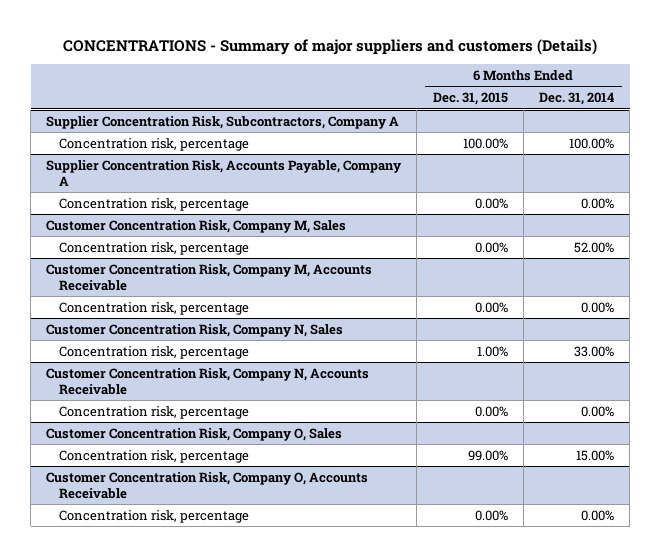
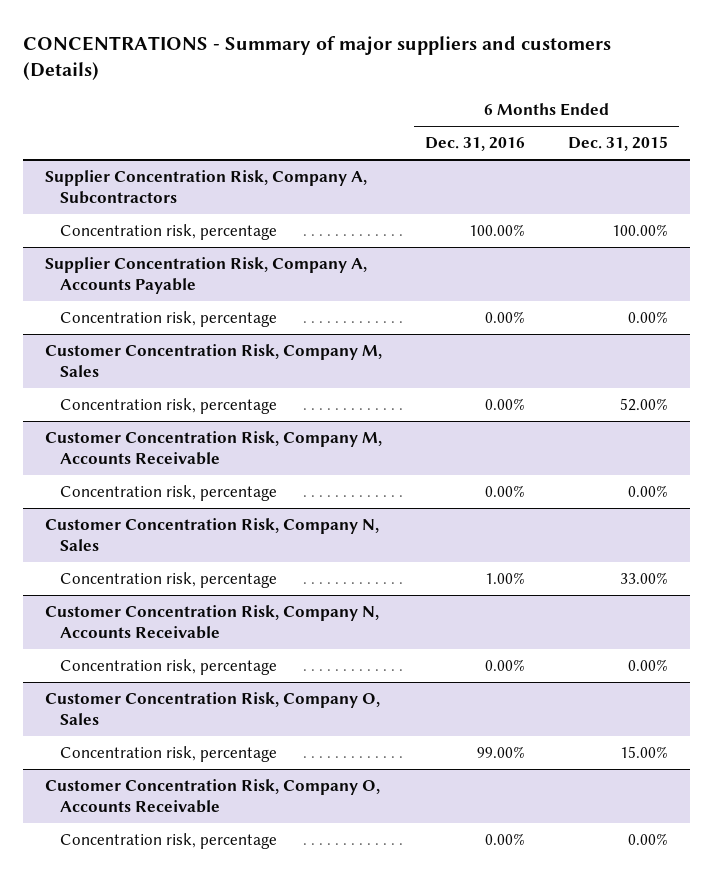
- | 6 Months Ended Dec. 31, 2015 | 6 Months Ended Dec. 31, 2014
+ | 6 Months Ended Dec. 31, 2016 | 6 Months Ended Dec. 31, 2015
- Supplier Concentration Risk, Subcontractors, Company A
+ Supplier Concentration Risk, Company A, Subcontractors
- Supplier Concentration Risk, Accounts Payable, Company A
+ Supplier Concentration Risk, Company A, Accounts Payable
@ Customer Concentration Risk, Company M, Sales
- Concentration risk, percentage | 0.00% | 52.00%
+ Concentration risk, percentage | 0.00% | 52.00%
@ Customer Concentration Risk, Company N, Sales
- Concentration risk, percentage | 1.00% | 33.00%
+ Concentration risk, percentage | 1.00% | 33.00%
@ Customer Concentration Risk, Company O, Sales
- Concentration risk, percentage | 99.00% | 15.00%
+ Concentration risk, percentage | 99.00% | 15.00%

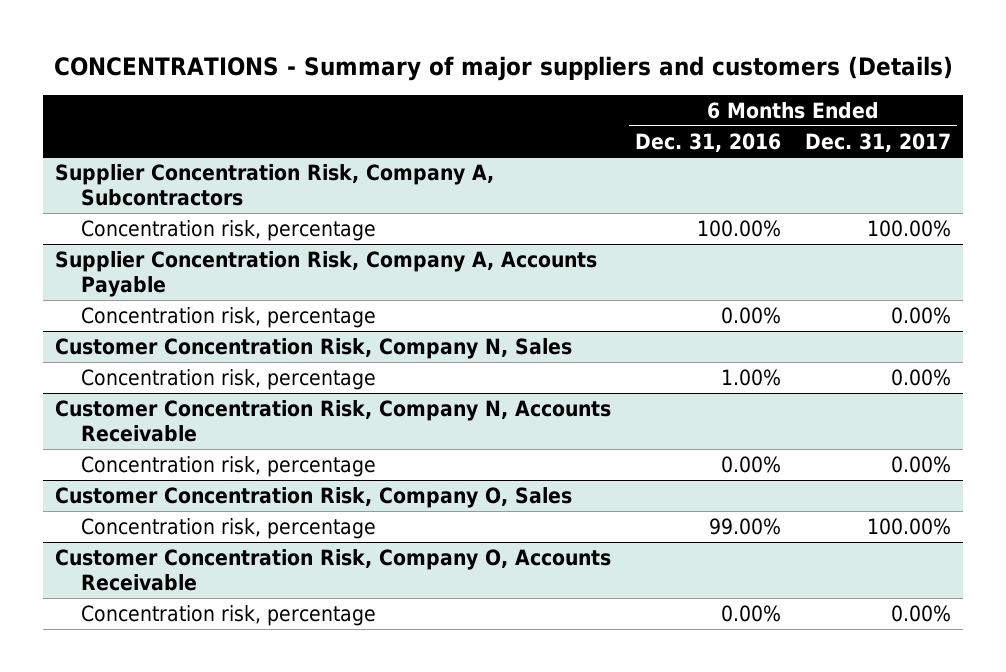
- | 6 Months Ended Dec. 31, 2016 | 6 Months Ended Dec. 31, 2015
+ | 6 Months Ended Dec. 31, 2016 | 6 Months Ended Dec. 31, 2017
- Customer Concentration Risk, Company M, Sales
- Concentration risk, percentage | 0.00% | 52.00%
- Customer Concentration Risk, Company M, Accounts Receivable
- Concentration risk, percentage | 0.00% | 0.00%

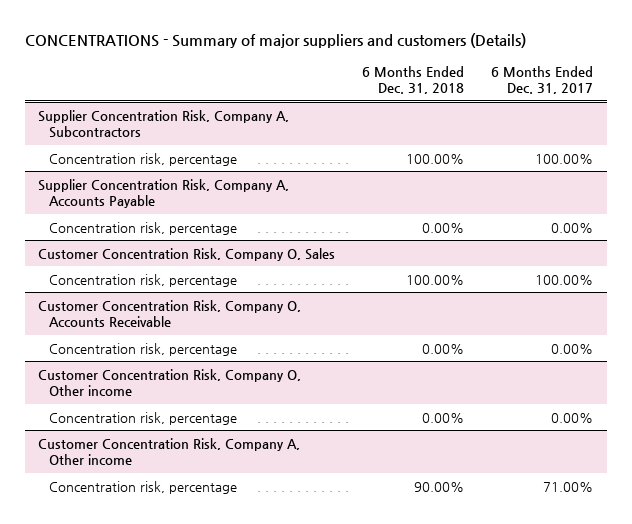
- | 6 Months Ended Dec. 31, 2016 | 6 Months Ended Dec. 31, 2017
+ | 6 Months Ended Dec. 31, 2018 | 6 Months Ended Dec. 31, 2017
- Customer Concentration Risk, Company N, Sales
- Concentration risk, percentage | 1.00% | 0.00%
- Customer Concentration Risk, Company N, Accounts Receivable
- Concentration risk, percentage | 0.00% | 0.00%
+ Customer Concentration Risk, Company O, Other income
+ Concentration risk, percentage | 0.00% | 0.00%
+ Customer Concentration Risk, Company A, Other income
+ Concentration risk, percentage | 90.00% | 71.00%

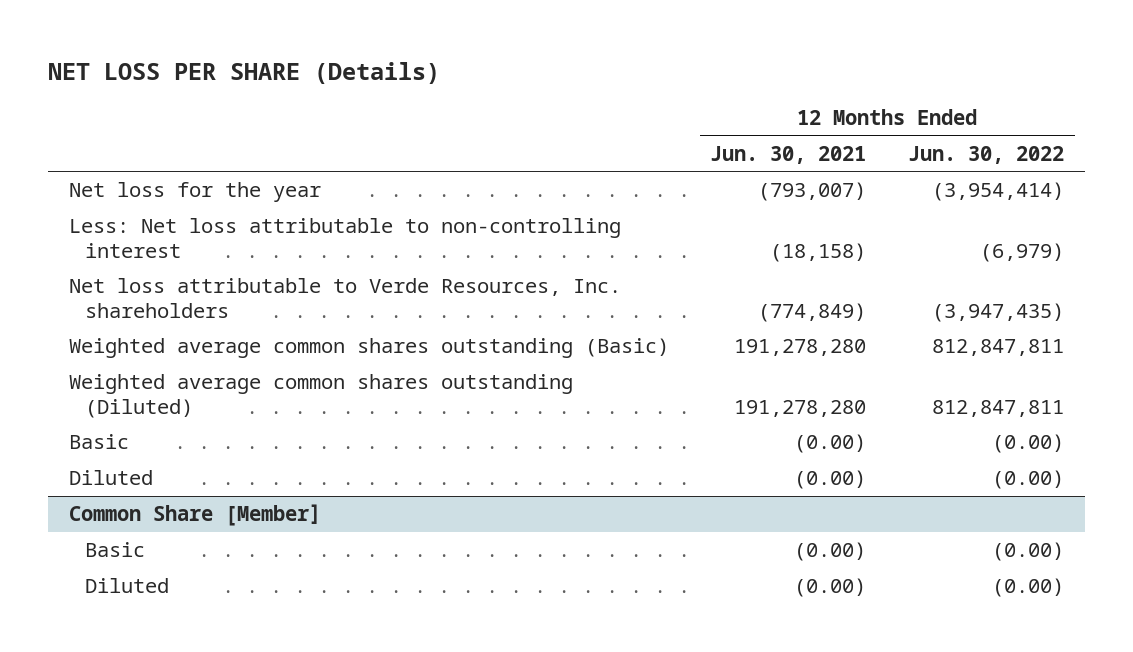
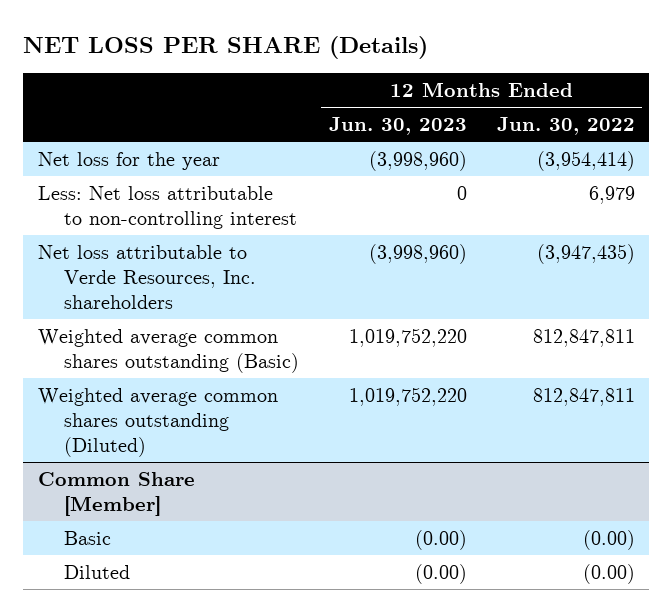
- | 12 Months Ended Jun. 30, 2021 | 12 Months Ended Jun. 30, 2022
+ | 12 Months Ended Jun. 30, 2023 | 12 Months Ended Jun. 30, 2022
- Less: Net loss attributable to non-controlling interest | (18,158) | (6,979)
+ Less: Net loss attributable to non-controlling interest | 0 | 6,979
- Basic | (0.00) | (0.00)
- Diluted | (0.00) | (0.00)

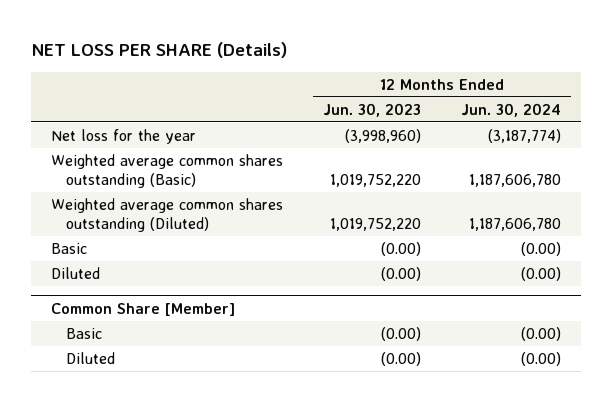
- | 12 Months Ended Jun. 30, 2023 | 12 Months Ended Jun. 30, 2022
+ | 12 Months Ended Jun. 30, 2023 | 12 Months Ended Jun. 30, 2024
- Less: Net loss attributable to non-controlling interest | 0 | 6,979
- Net loss attributable to Verde Resources, Inc. shareholders | (3,998,960) | (3,947,435)
+ Basic | (0.00) | (0.00)
+ Diluted | (0.00) | (0.00)

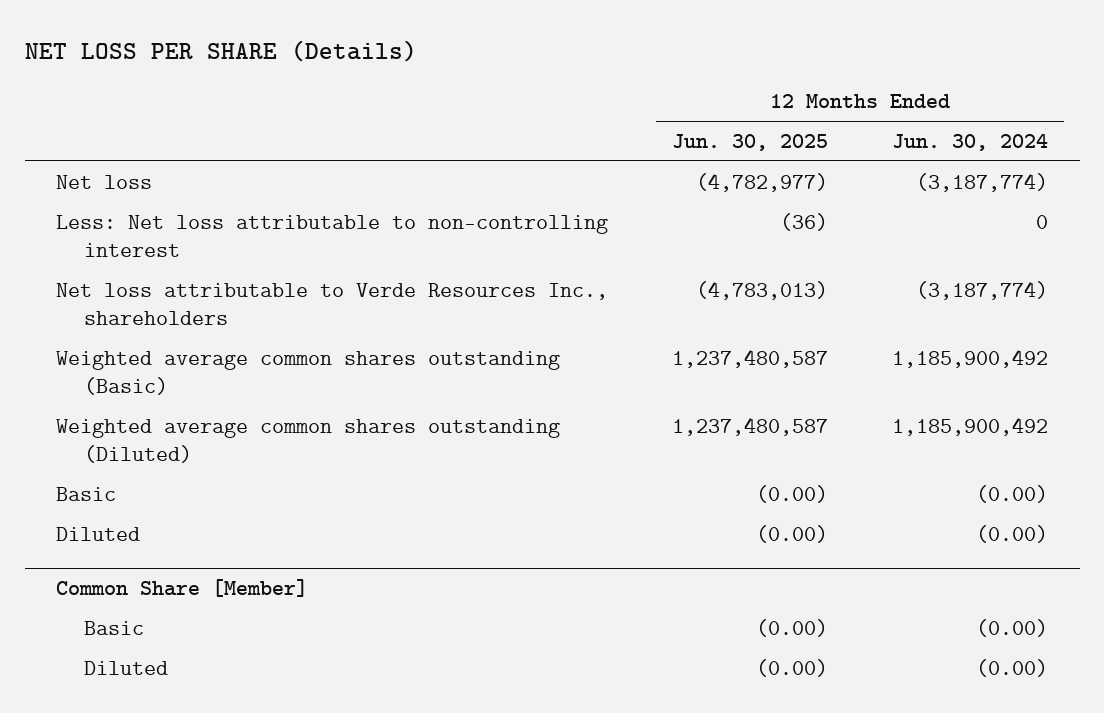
- | 12 Months Ended Jun. 30, 2023 | 12 Months Ended Jun. 30, 2024
+ | 12 Months Ended Jun. 30, 2025 | 12 Months Ended Jun. 30, 2024
- Net loss for the year | (3,998,960) | (3,187,774)
- Weighted average common shares outstanding (Basic) | 1,019,752,220 | 1,187,606,780
- Weighted average common shares outstanding (Diluted) | 1,019,752,220 | 1,187,606,780
+ Net loss | (4,782,977) | (3,187,774)
+ Less: Net loss attributable to non-controlling interest | (36) | 0
+ Net loss attributable to Verde Resources Inc., shareholders | (4,783,013) | (3,187,774)
+ Weighted average common shares outstanding (Basic) | 1,237,480,587 | 1,185,900,492
+ Weighted average common shares outstanding (Diluted) | 1,237,480,587 | 1,185,900,492

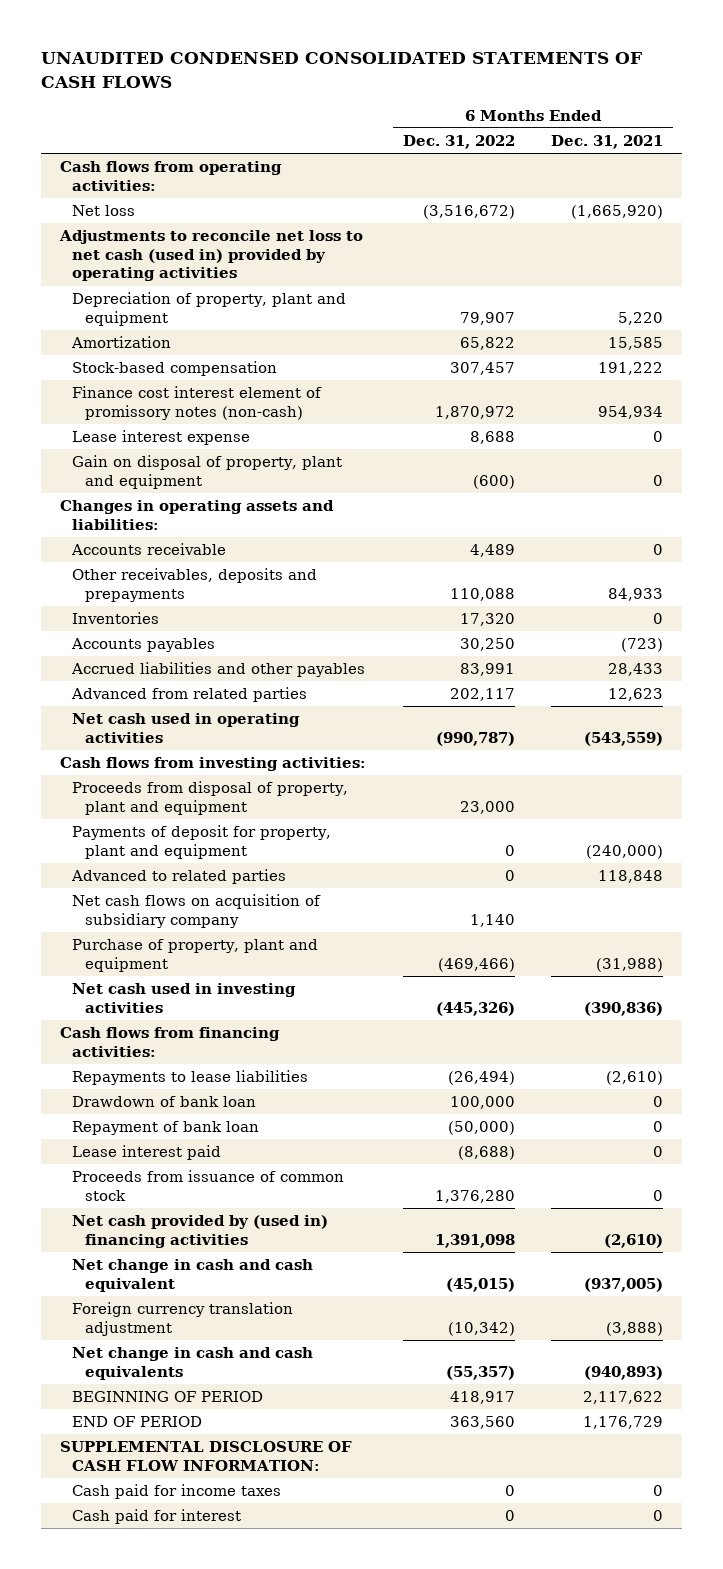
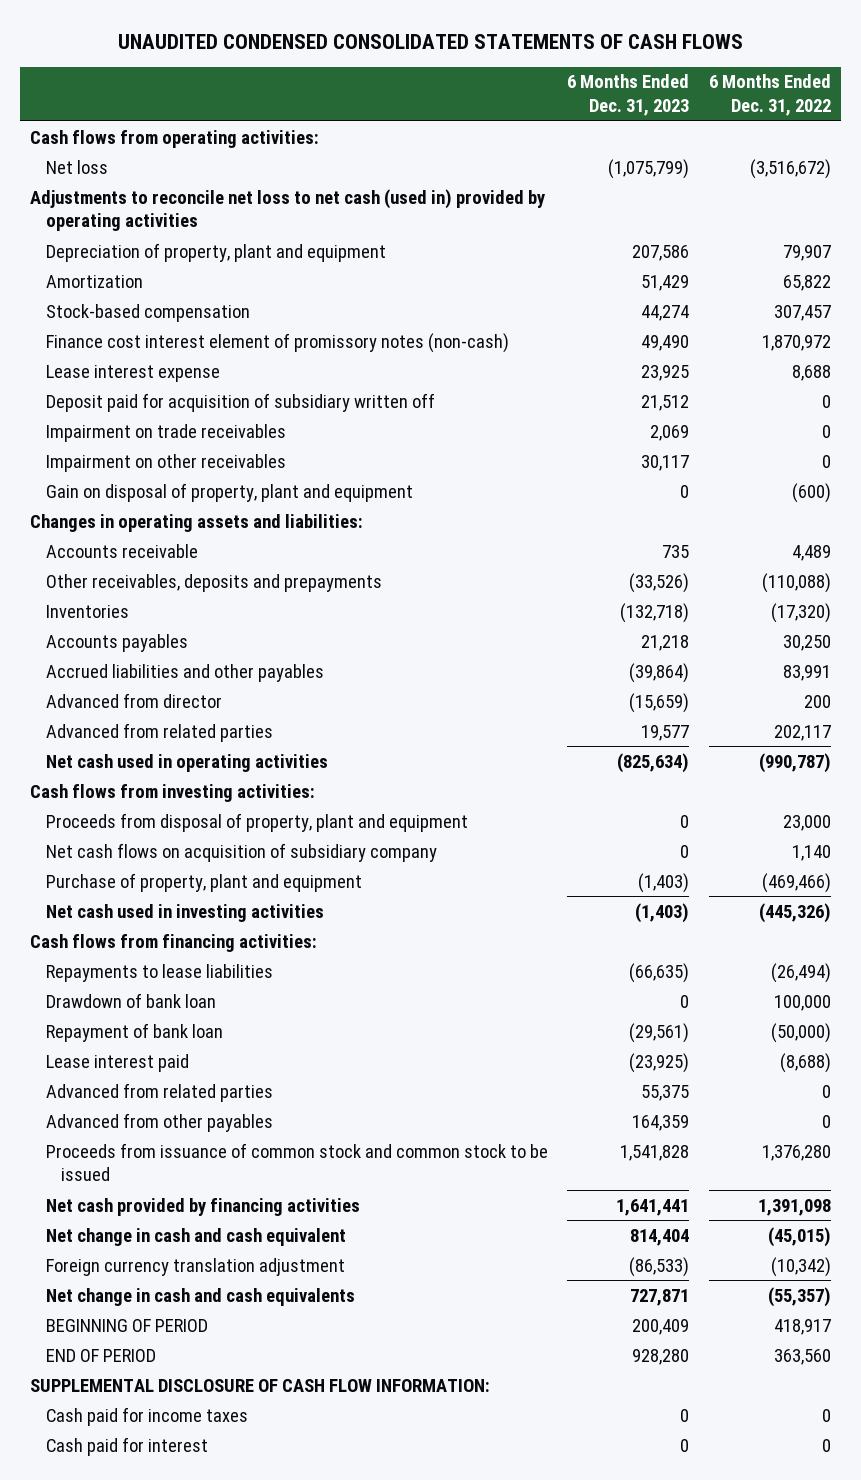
- | 6 Months Ended Dec. 31, 2022 | 6 Months Ended Dec. 31, 2021
+ | 6 Months Ended Dec. 31, 2023 | 6 Months Ended Dec. 31, 2022
+ Deposit paid for acquisition of subsidiary written off | 21,512 | 0
+ Impairment on trade receivables | 2,069 | 0
+ Impairment on other receivables | 30,117 | 0
- Other receivables, deposits and prepayments | 110,088 | 84,933
- Inventories | 17,320 | 0
+ Other receivables, deposits and prepayments | (33,526) | (110,088)
+ Inventories | (132,718) | (17,320)
+ Advanced from director | (15,659) | 200
- Payments of deposit for property, plant and equipment | 0 | (240,000)
- Advanced to related parties | 0 | 118,848
- Proceeds from issuance of common stock | 1,376,280 | 0
- Net cash provided by (used in) financing activities | 1,391,098 | (2,610)
+ Advanced from related parties | 55,375 | 0
+ Advanced from other payables | 164,359 | 0
+ Proceeds from issuance of common stock and common stock to be issued | 1,541,828 | 1,376,280
+ Net cash provided by financing activities | 1,641,441 | 1,391,098

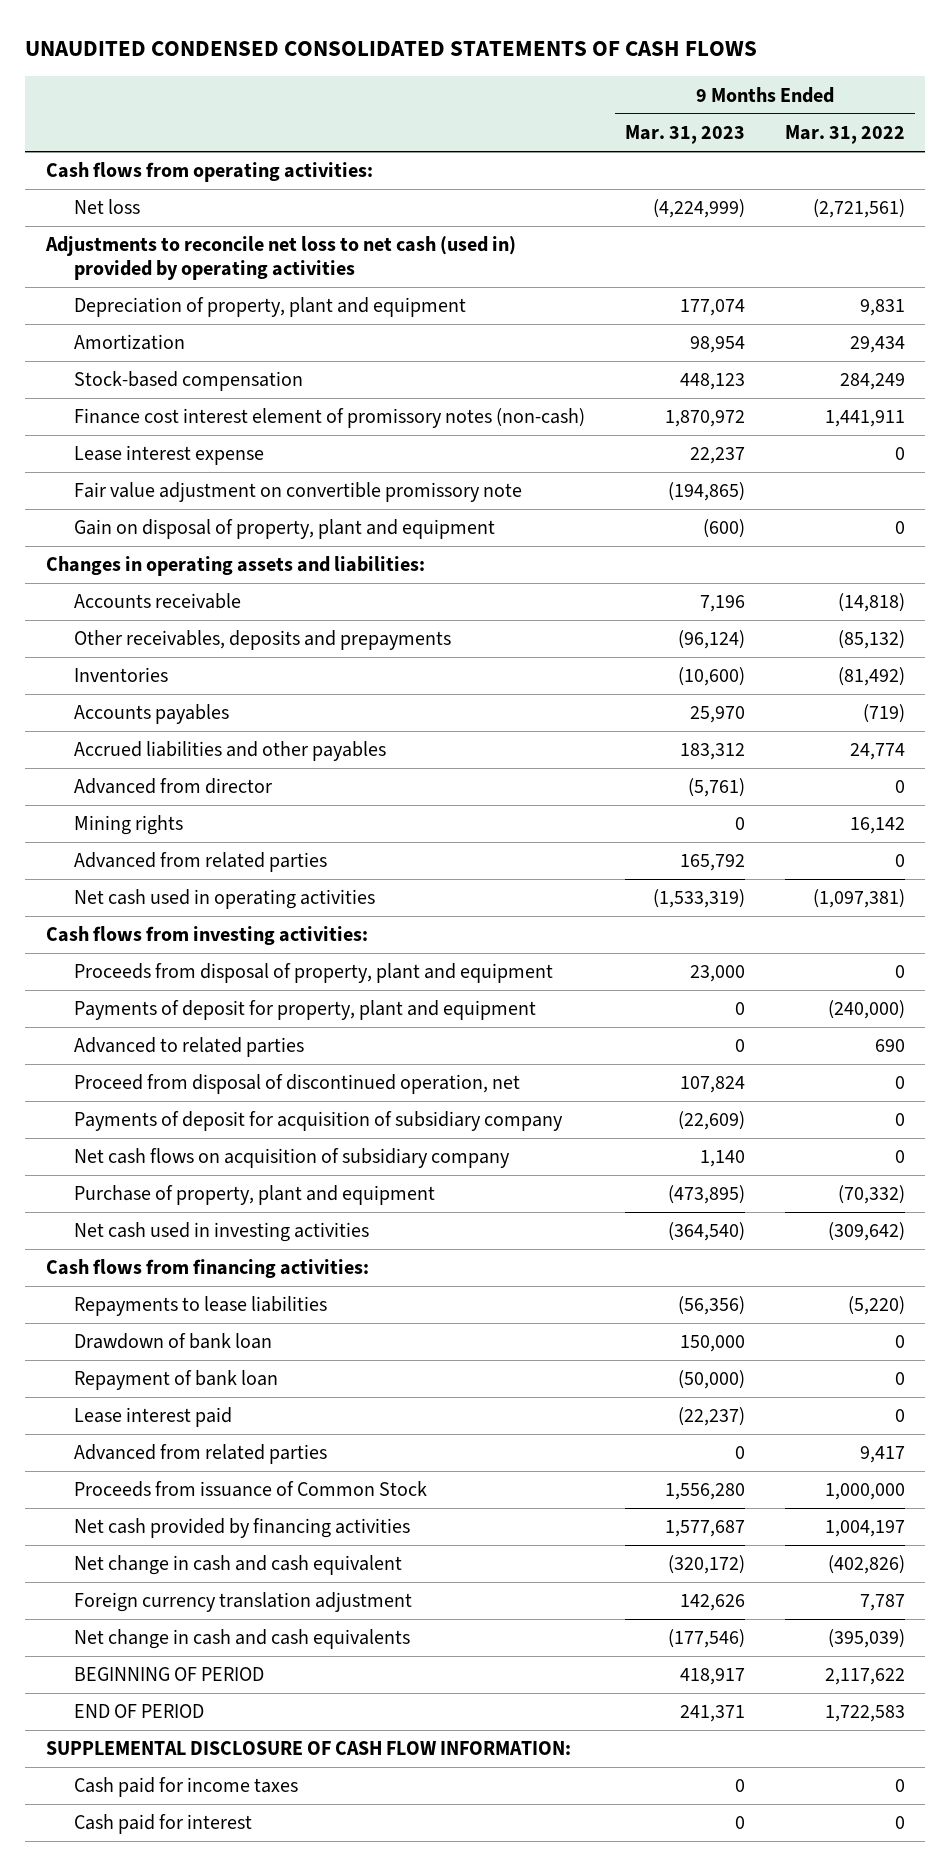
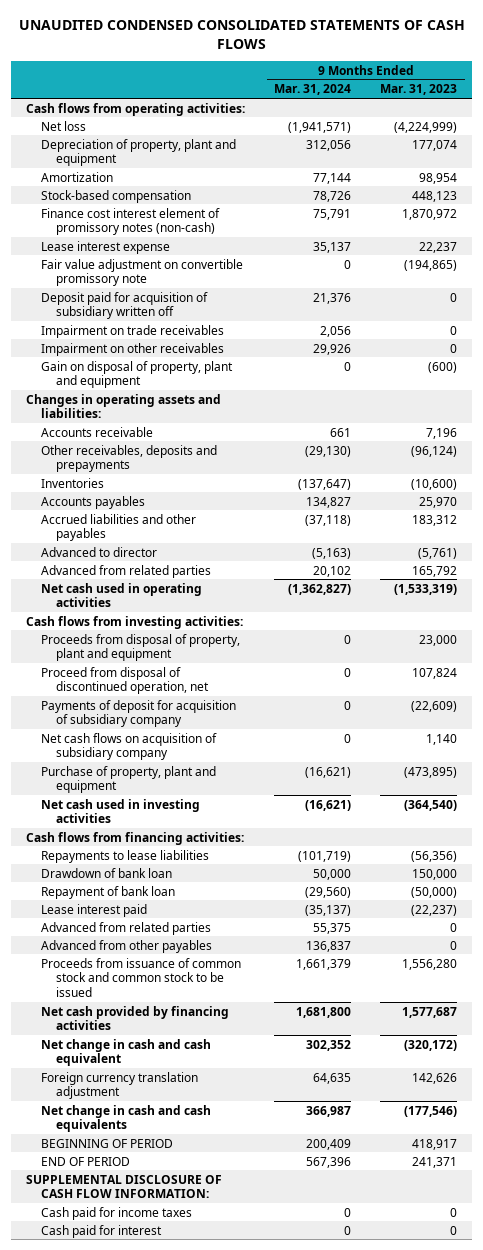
- | 9 Months Ended Mar. 31, 2023 | 9 Months Ended Mar. 31, 2022
+ | 9 Months Ended Mar. 31, 2024 | 9 Months Ended Mar. 31, 2023
- Adjustments to reconcile net loss to net cash (used in) provided by operating activities
+ Deposit paid for acquisition of subsidiary written off | 21,376 | 0
+ Impairment on trade receivables | 2,056 | 0
+ Impairment on other receivables | 29,926 | 0
- Advanced from director | (5,761) | 0
- Mining rights | 0 | 16,142
+ Advanced to director | (5,163) | (5,761)
- Payments of deposit for property, plant and equipment | 0 | (240,000)
- Advanced to related parties | 0 | 690
- Proceeds from issuance of Common Stock | 1,556,280 | 1,000,000
+ Advanced from other payables | 136,837 | 0
+ Proceeds from issuance of common stock and common stock to be issued | 1,661,379 | 1,556,280

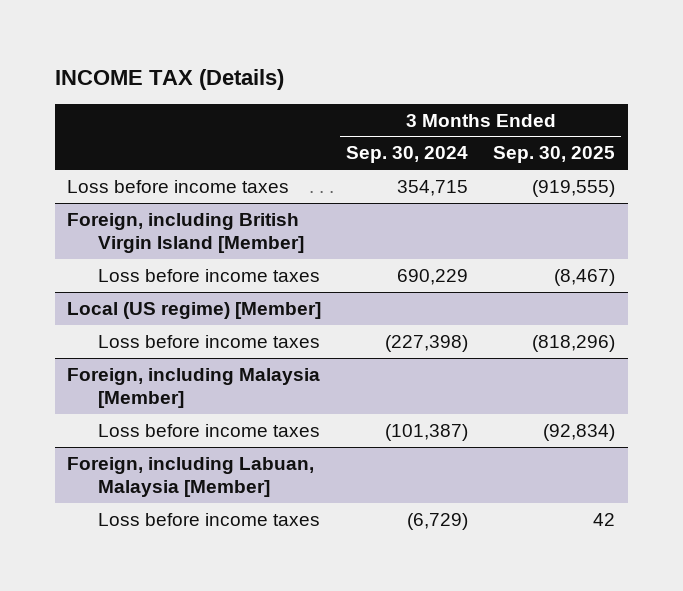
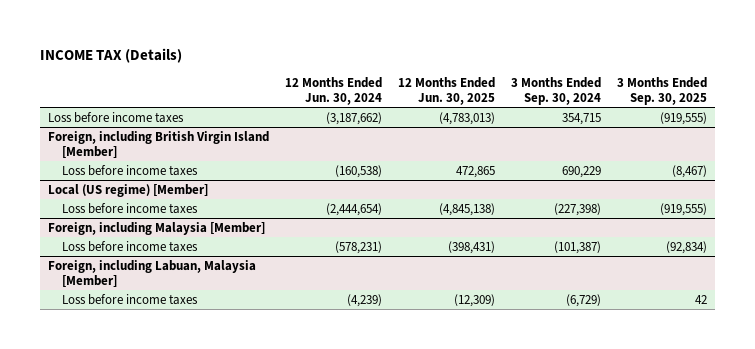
- | 3 Months Ended Sep. 30, 2024 | 3 Months Ended Sep. 30, 2025
+ | 12 Months Ended Jun. 30, 2024 | 12 Months Ended Jun. 30, 2025 | 3 Months Ended Sep. 30, 2024 | 3 Months Ended Sep. 30, 2025
@ Local (US regime) [Member]
- Loss before income taxes | (227,398) | (818,296)
+ Loss before income taxes | (2,444,654) | (4,845,138) | (227,398) | (919,555)

